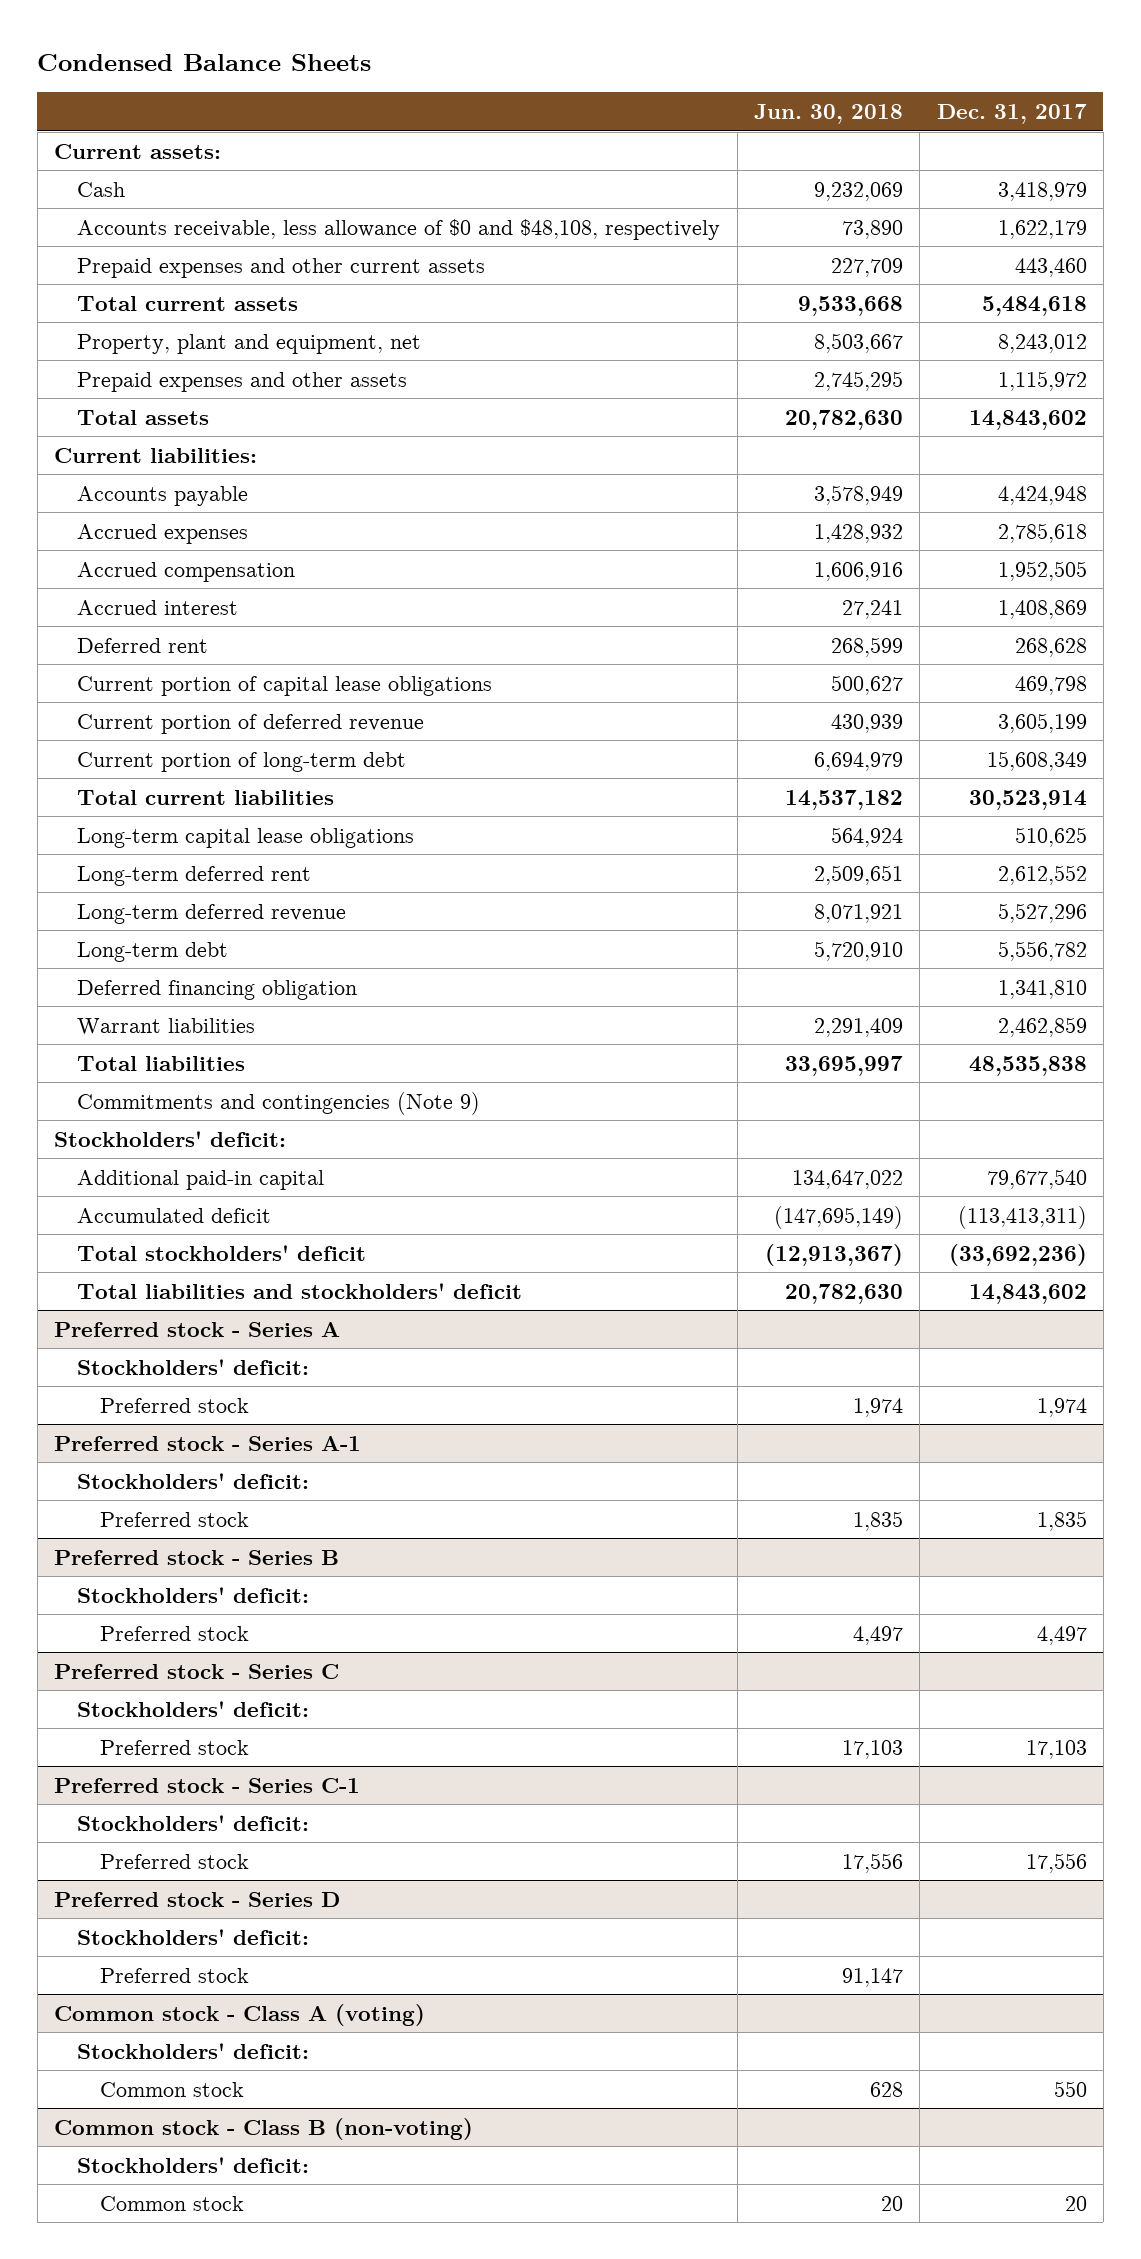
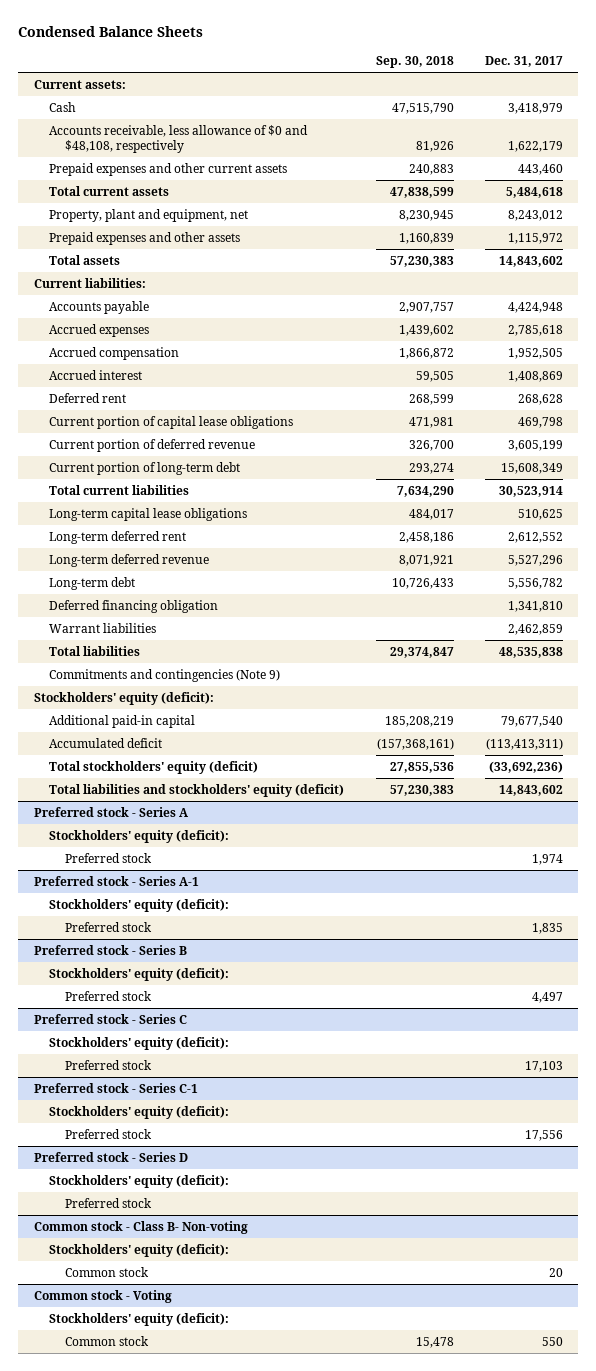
- | Jun. 30, 2018 | Dec. 31, 2017
+ | Sep. 30, 2018 | Dec. 31, 2017
- Stockholders' deficit:
+ Stockholders' equity (deficit):
- Total stockholders' deficit | (12,913,367) | (33,692,236)
- Total liabilities and stockholders' deficit | 20,782,630 | 14,843,602
+ Total stockholders' equity (deficit) | 27,855,536 | (33,692,236)
+ Total liabilities and stockholders' equity (deficit) | 57,230,383 | 14,843,602
@ Preferred stock - Series A
- Stockholders' deficit:
+ Stockholders' equity (deficit):
@ Preferred stock - Series A-1
- Stockholders' deficit:
+ Stockholders' equity (deficit):
@ Preferred stock - Series B
- Stockholders' deficit:
+ Stockholders' equity (deficit):
@ Preferred stock - Series C
- Stockholders' deficit:
+ Stockholders' equity (deficit):
@ Preferred stock - Series C-1
- Stockholders' deficit:
+ Stockholders' equity (deficit):
@ Preferred stock - Series D
- Stockholders' deficit:
+ Stockholders' equity (deficit):
- Common stock - Class A (voting)
- Stockholders' deficit:
- Common stock | 628 | 550
- Common stock - Class B (non-voting)
- Stockholders' deficit:
+ Common stock - Class B- Non-voting
+ Stockholders' equity (deficit):
+ Common stock - Voting
+ Stockholders' equity (deficit):
+ Common stock | 15,478 | 550

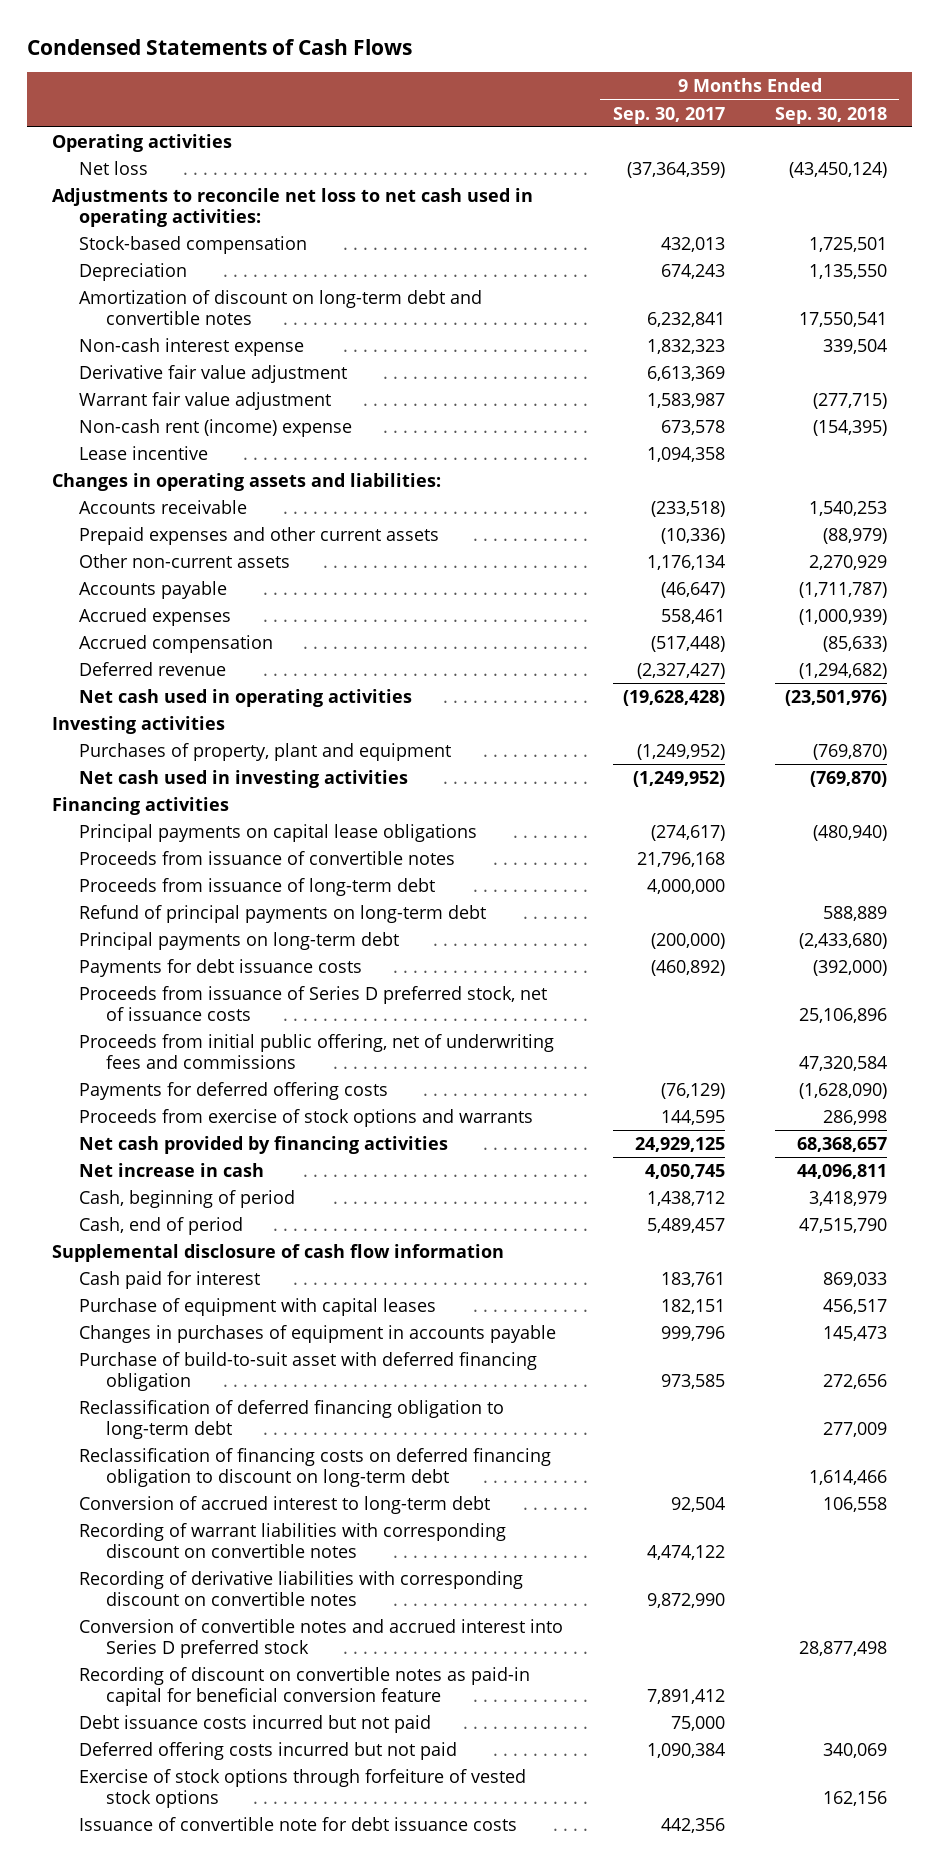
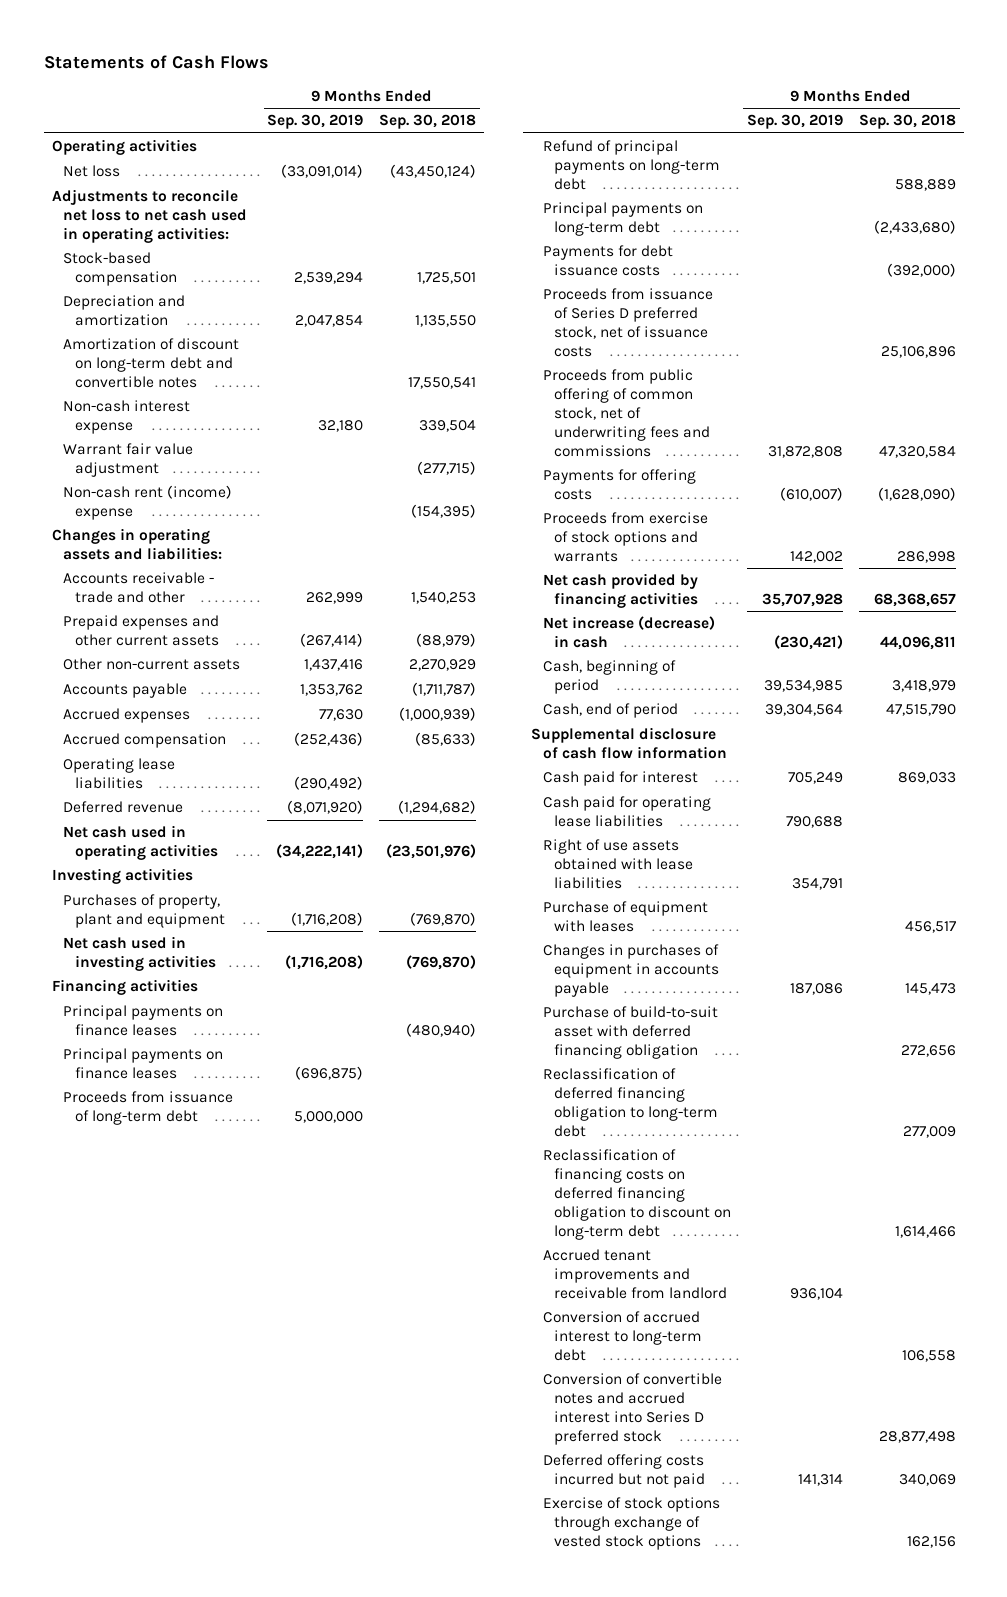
- Condensed Statements of Cash Flows
+ Statements of Cash Flows
- | 9 Months Ended Sep. 30, 2017 | 9 Months Ended Sep. 30, 2018
+ | 9 Months Ended Sep. 30, 2019 | 9 Months Ended Sep. 30, 2018
- Depreciation | 674,243 | 1,135,550
+ Depreciation and amortization | 2,047,854 | 1,135,550
- Derivative fair value adjustment | 6,613,369 |
- Lease incentive | 1,094,358 |
- Accounts receivable | (233,518) | 1,540,253
+ Accounts receivable - trade and other | 262,999 | 1,540,253
+ Operating lease liabilities | (290,492) |
- Principal payments on capital lease obligations | (274,617) | (480,940)
- Proceeds from issuance of convertible notes | 21,796,168 |
+ Principal payments on finance leases | | (480,940)
+ Principal payments on finance leases | (696,875) |
- Proceeds from initial public offering, net of underwriting fees and commissions | | 47,320,584
- Payments for deferred offering costs | (76,129) | (1,628,090)
+ Proceeds from public offering of common stock, net of underwriting fees and commissions | 31,872,808 | 47,320,584
+ Payments for offering costs | (610,007) | (1,628,090)
- Net increase in cash | 4,050,745 | 44,096,811
+ Net increase (decrease) in cash | (230,421) | 44,096,811
- Purchase of equipment with capital leases | 182,151 | 456,517
+ Cash paid for operating lease liabilities | 790,688 |
+ Right of use assets obtained with lease liabilities | 354,791 |
+ Purchase of equipment with leases | | 456,517
+ Accrued tenant improvements and receivable from landlord | 936,104 |
- Recording of warrant liabilities with corresponding discount on convertible notes | 4,474,122 |
- Recording of derivative liabilities with corresponding discount on convertible notes | 9,872,990 |
- Recording of discount on convertible notes as paid-in capital for beneficial conversion feature | 7,891,412 |
- Debt issuance costs incurred but not paid | 75,000 |
- Exercise of stock options through forfeiture of vested stock options | | 162,156
- Issuance of convertible note for debt issuance costs | 442,356 |
+ Exercise of stock options through exchange of vested stock options | | 162,156

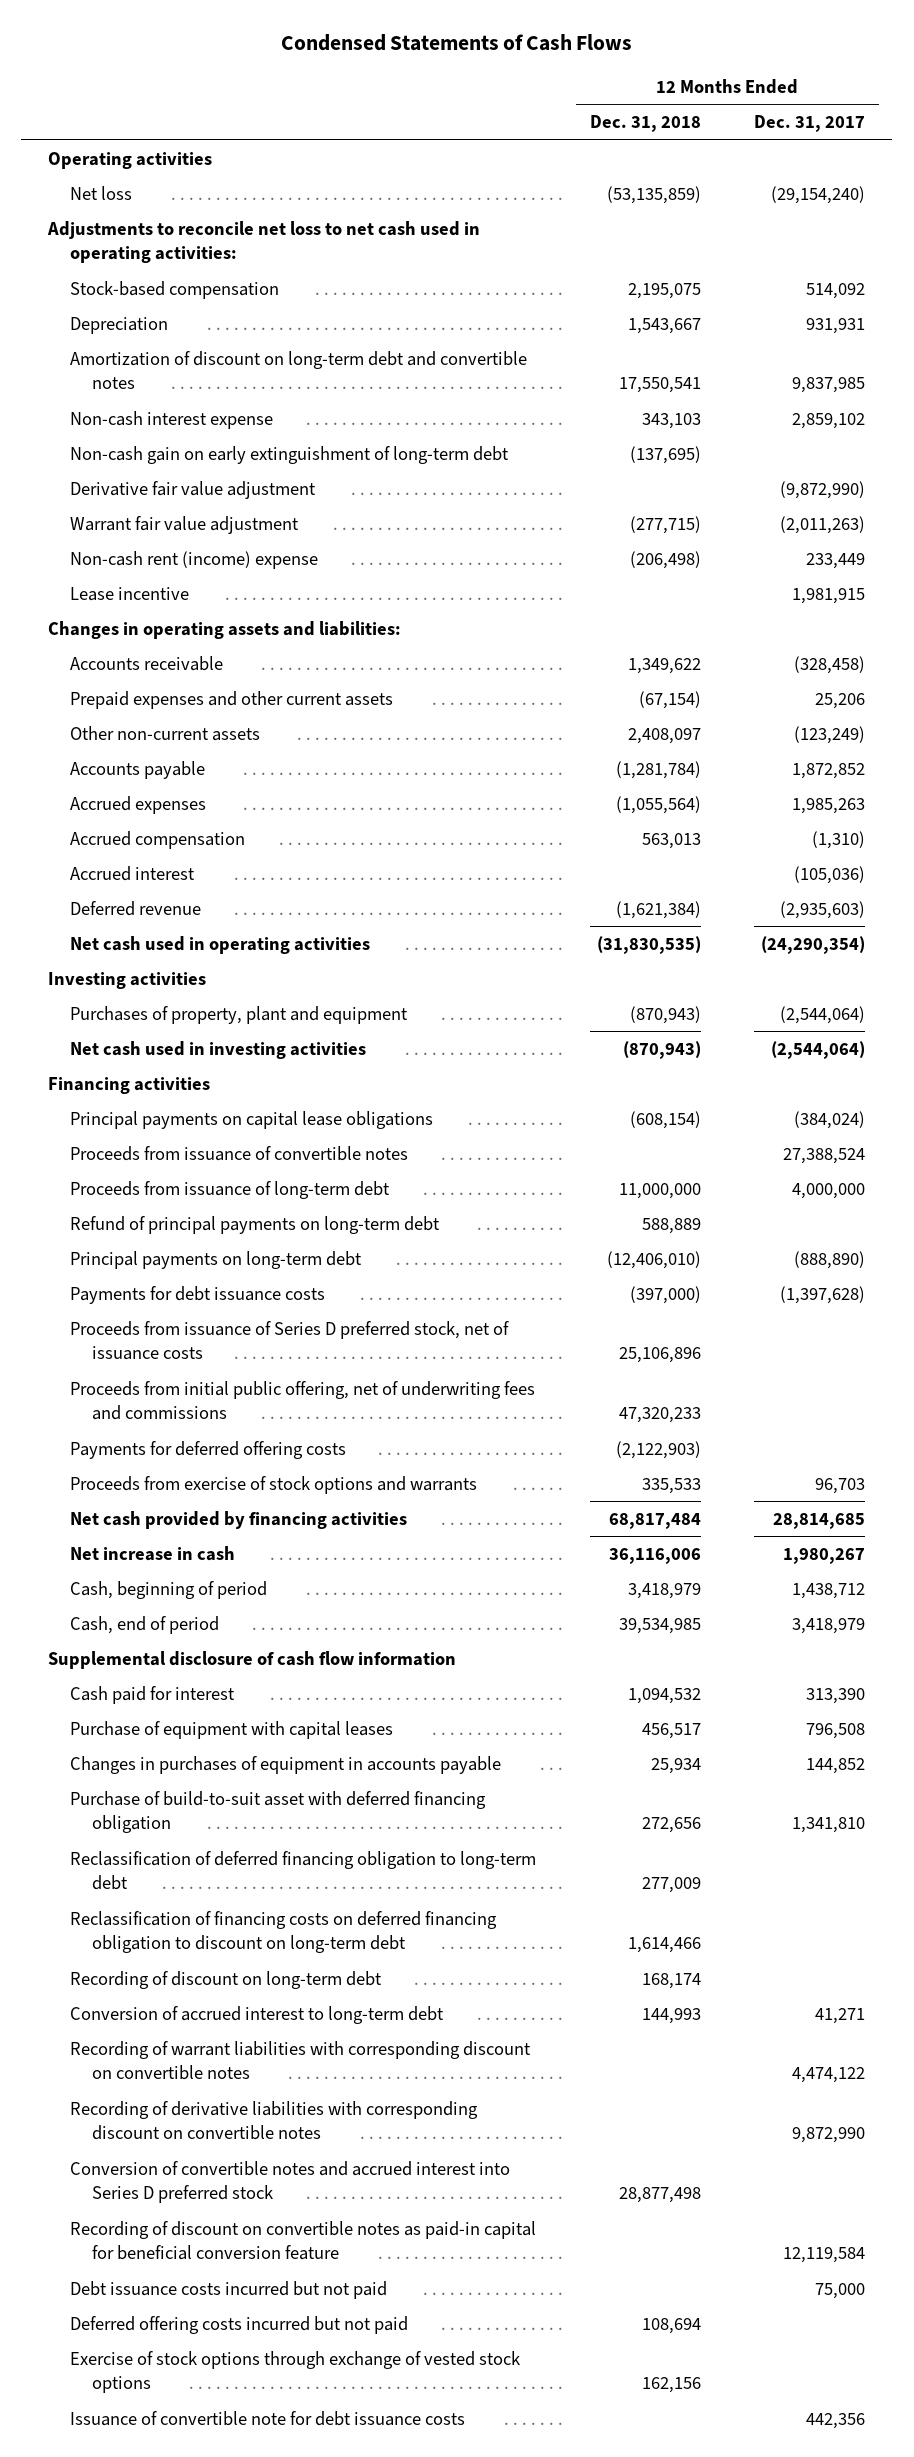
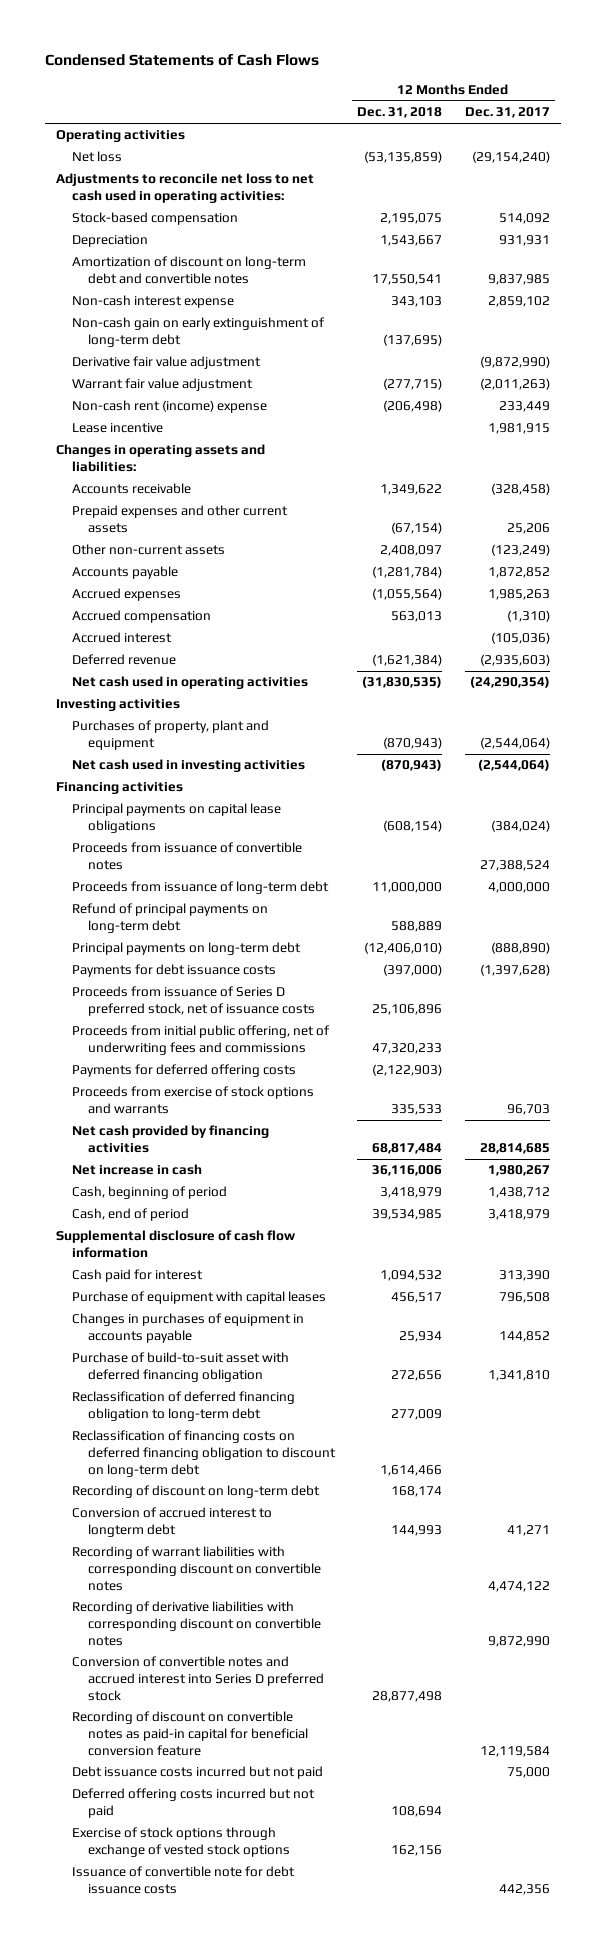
- Conversion of accrued interest to long-term debt | 144,993 | 41,271
+ Conversion of accrued interest to longterm debt | 144,993 | 41,271

